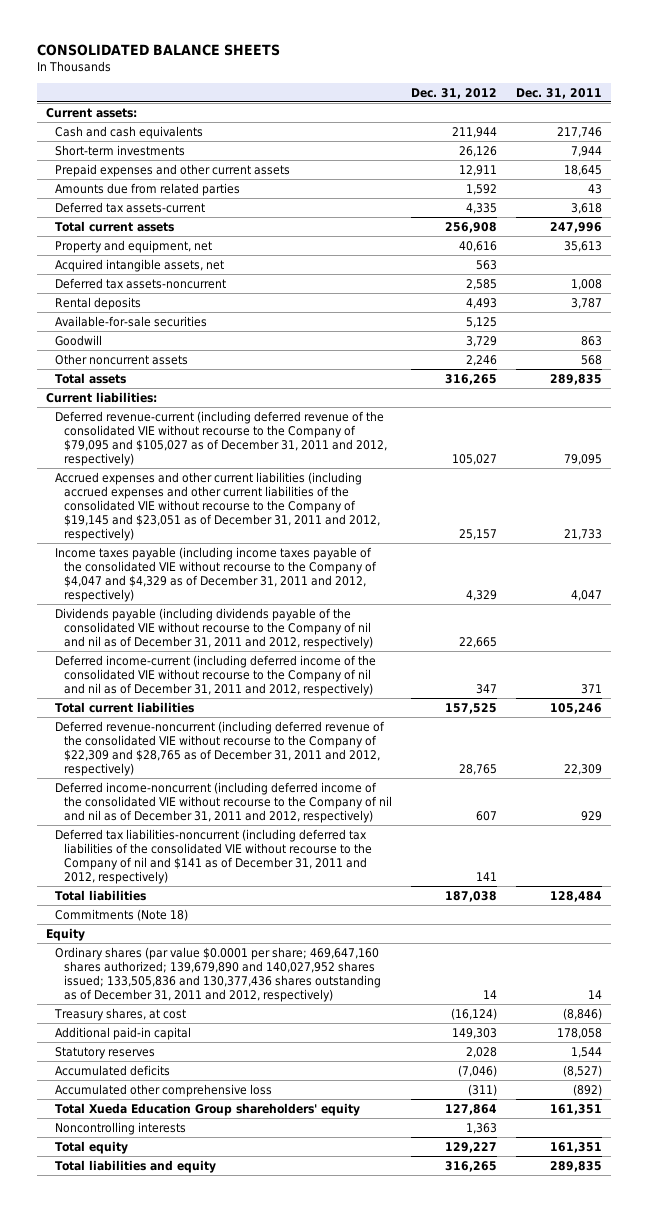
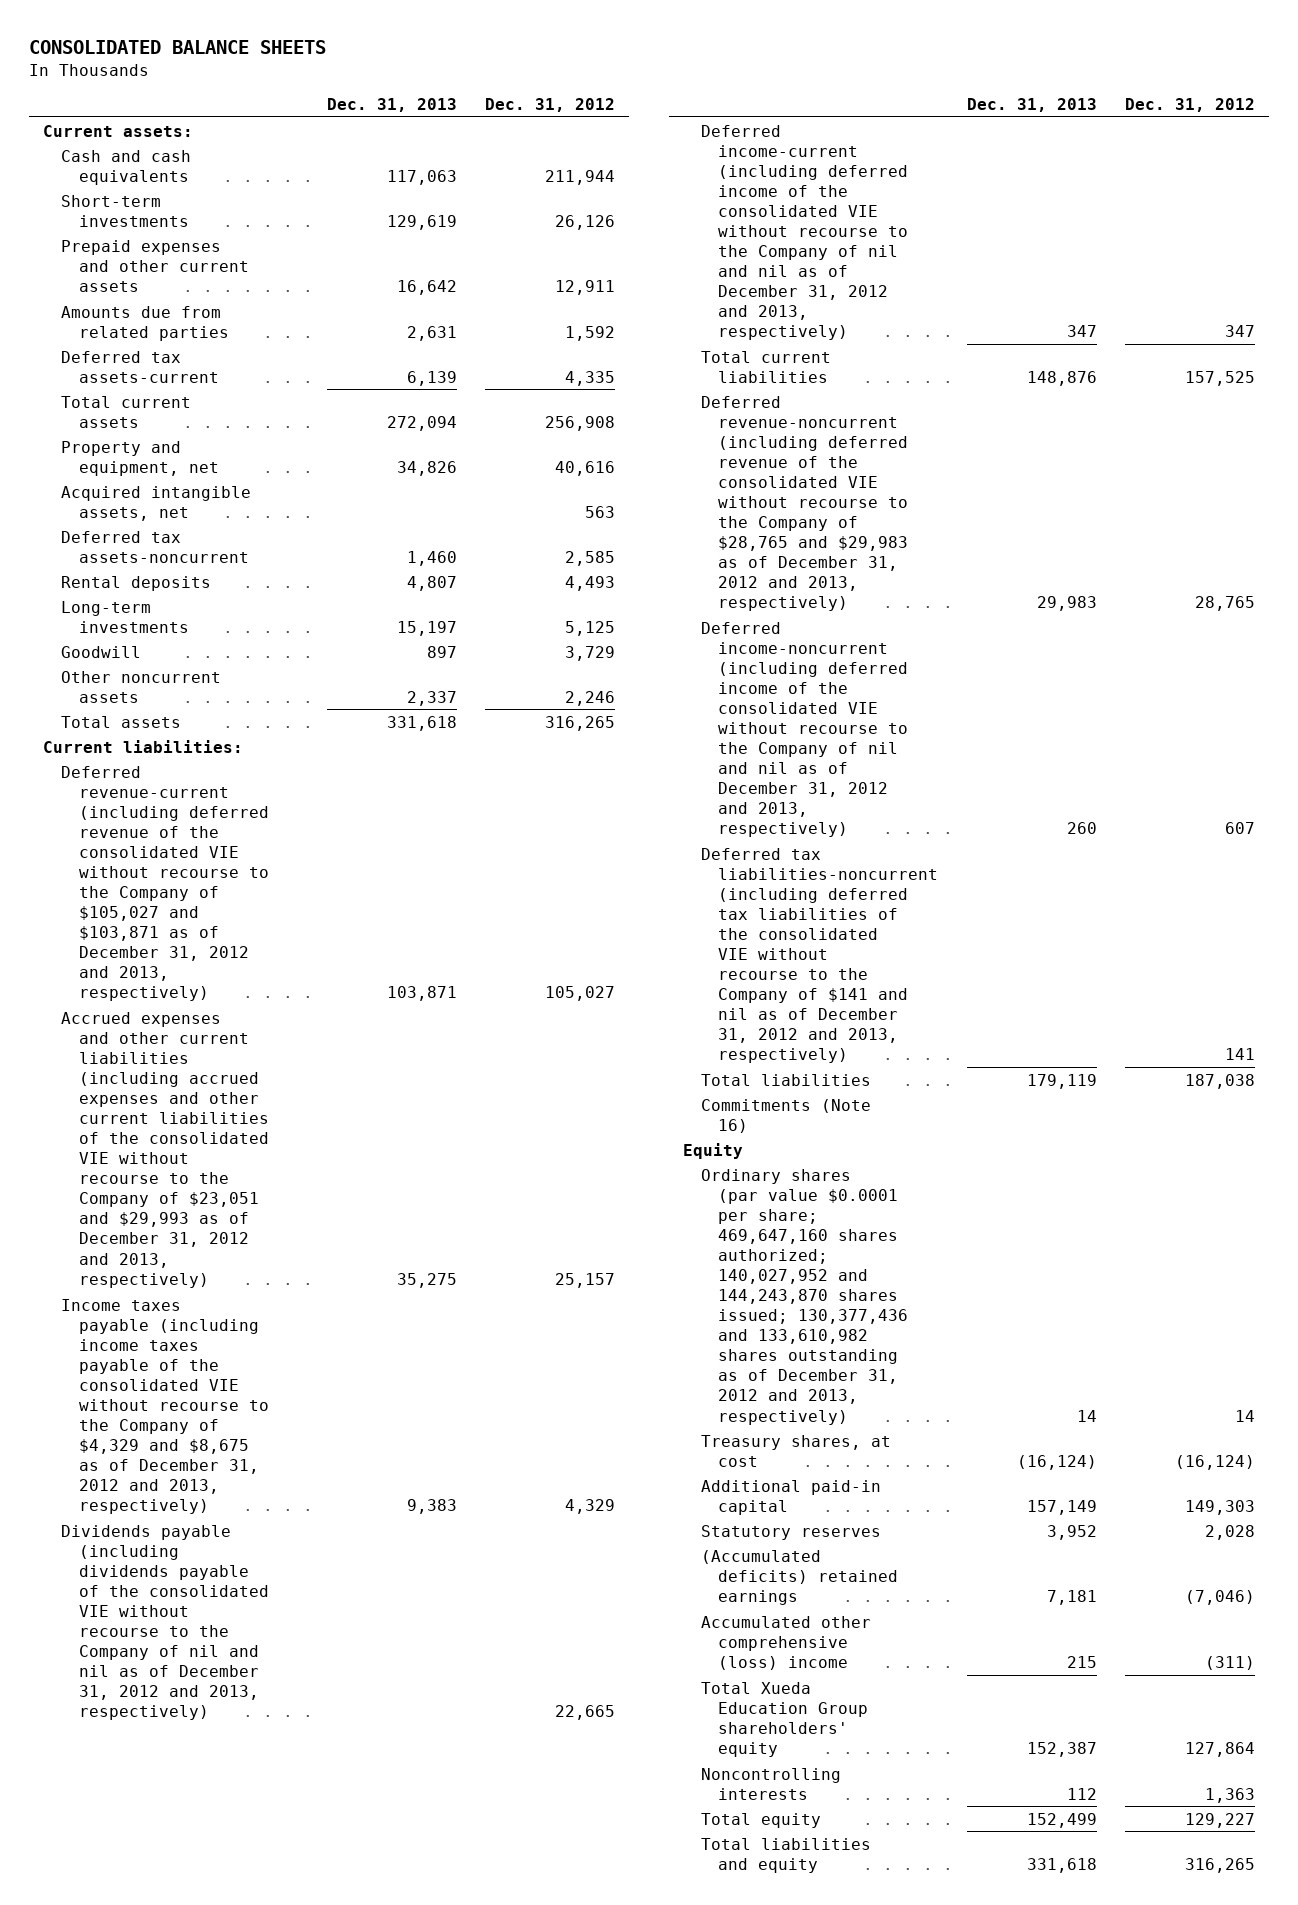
- | Dec. 31, 2012 | Dec. 31, 2011
+ | Dec. 31, 2013 | Dec. 31, 2012
- Available-for-sale securities | 5,125 |
+ Long-term investments | 15,197 | 5,125
- Deferred revenue-current (including deferred revenue of the consolidated VIE without recourse to the Company of $79,095 and $105,027 as of December 31, 2011 and 2012, respectively) | 105,027 | 79,095
- Accrued expenses and other current liabilities (including accrued expenses and other current liabilities of the consolidated VIE without recourse to the Company of $19,145 and $23,051 as of December 31, 2011 and 2012, respectively) | 25,157 | 21,733
- Income taxes payable (including income taxes payable of the consolidated VIE without recourse to the Company of $4,047 and $4,329 as of December 31, 2011 and 2012, respectively) | 4,329 | 4,047
- Dividends payable (including dividends payable of the consolidated VIE without recourse to the Company of nil and nil as of December 31, 2011 and 2012, respectively) | 22,665 |
- Deferred income-current (including deferred income of the consolidated VIE without recourse to the Company of nil and nil as of December 31, 2011 and 2012, respectively) | 347 | 371
+ Deferred revenue-current (including deferred revenue of the consolidated VIE without recourse to the Company of $105,027 and $103,871 as of December 31, 2012 and 2013, respectively) | 103,871 | 105,027
+ Accrued expenses and other current liabilities (including accrued expenses and other current liabilities of the consolidated VIE without recourse to the Company of $23,051 and $29,993 as of December 31, 2012 and 2013, respectively) | 35,275 | 25,157
+ Income taxes payable (including income taxes payable of the consolidated VIE without recourse to the Company of $4,329 and $8,675 as of December 31, 2012 and 2013, respectively) | 9,383 | 4,329
+ Dividends payable (including dividends payable of the consolidated VIE without recourse to the Company of nil and nil as of December 31, 2012 and 2013, respectively) | | 22,665
+ Deferred income-current (including deferred income of the consolidated VIE without recourse to the Company of nil and nil as of December 31, 2012 and 2013, respectively) | 347 | 347
- Deferred revenue-noncurrent (including deferred revenue of the consolidated VIE without recourse to the Company of $22,309 and $28,765 as of December 31, 2011 and 2012, respectively) | 28,765 | 22,309
- Deferred income-noncurrent (including deferred income of the consolidated VIE without recourse to the Company of nil and nil as of December 31, 2011 and 2012, respectively) | 607 | 929
- Deferred tax liabilities-noncurrent (including deferred tax liabilities of the consolidated VIE without recourse to the Company of nil and $141 as of December 31, 2011 and 2012, respectively) | 141 |
+ Deferred revenue-noncurrent (including deferred revenue of the consolidated VIE without recourse to the Company of $28,765 and $29,983 as of December 31, 2012 and 2013, respectively) | 29,983 | 28,765
+ Deferred income-noncurrent (including deferred income of the consolidated VIE without recourse to the Company of nil and nil as of December 31, 2012 and 2013, respectively) | 260 | 607
+ Deferred tax liabilities-noncurrent (including deferred tax liabilities of the consolidated VIE without recourse to the Company of $141 and nil as of December 31, 2012 and 2013, respectively) | | 141
- Commitments (Note 18)
+ Commitments (Note 16)
- Ordinary shares (par value $0.0001 per share; 469,647,160 shares authorized; 139,679,890 and 140,027,952 shares issued; 133,505,836 and 130,377,436 shares outstanding as of December 31, 2011 and 2012, respectively) | 14 | 14
+ Ordinary shares (par value $0.0001 per share; 469,647,160 shares authorized; 140,027,952 and 144,243,870 shares issued; 130,377,436 and 133,610,982 shares outstanding as of December 31, 2012 and 2013, respectively) | 14 | 14
- Accumulated deficits | (7,046) | (8,527)
- Accumulated other comprehensive loss | (311) | (892)
+ (Accumulated deficits) retained earnings | 7,181 | (7,046)
+ Accumulated other comprehensive (loss) income | 215 | (311)

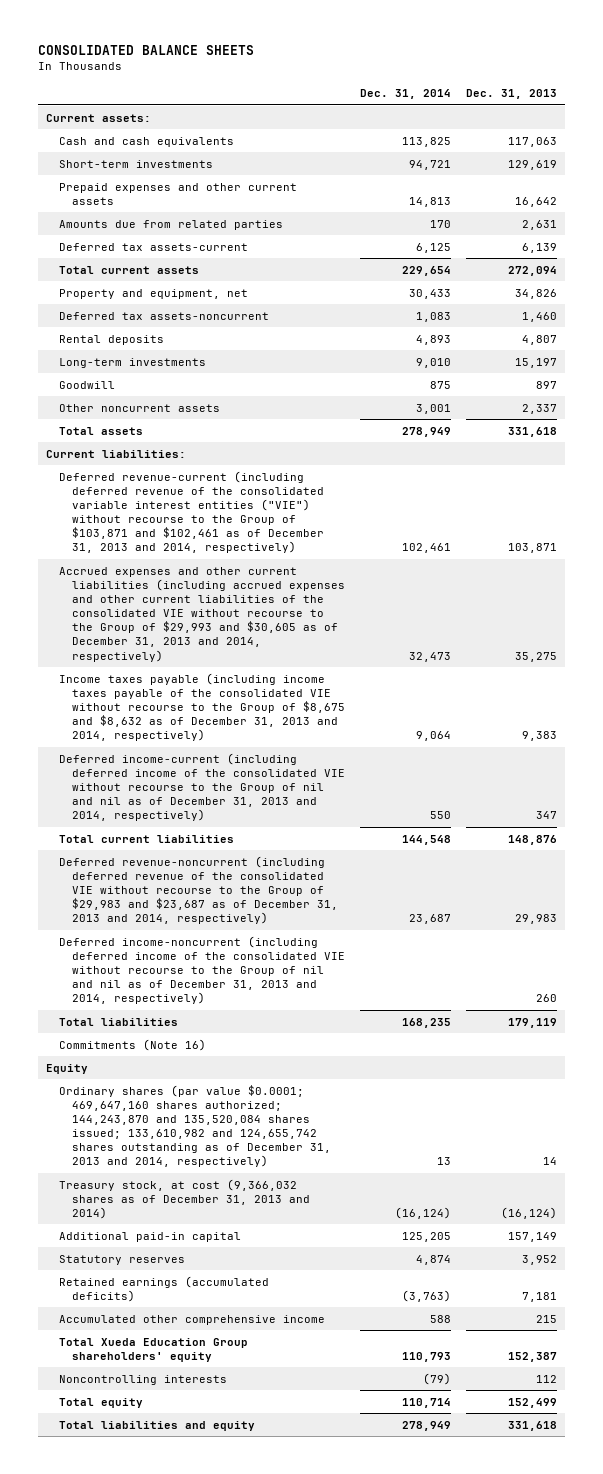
- | Dec. 31, 2013 | Dec. 31, 2012
+ | Dec. 31, 2014 | Dec. 31, 2013
- Acquired intangible assets, net | | 563
- Deferred revenue-current (including deferred revenue of the consolidated VIE without recourse to the Company of $105,027 and $103,871 as of December 31, 2012 and 2013, respectively) | 103,871 | 105,027
- Accrued expenses and other current liabilities (including accrued expenses and other current liabilities of the consolidated VIE without recourse to the Company of $23,051 and $29,993 as of December 31, 2012 and 2013, respectively) | 35,275 | 25,157
- Income taxes payable (including income taxes payable of the consolidated VIE without recourse to the Company of $4,329 and $8,675 as of December 31, 2012 and 2013, respectively) | 9,383 | 4,329
- Dividends payable (including dividends payable of the consolidated VIE without recourse to the Company of nil and nil as of December 31, 2012 and 2013, respectively) | | 22,665
- Deferred income-current (including deferred income of the consolidated VIE without recourse to the Company of nil and nil as of December 31, 2012 and 2013, respectively) | 347 | 347
+ Deferred revenue-current (including deferred revenue of the consolidated variable interest entities ("VIE") without recourse to the Group of $103,871 and $102,461 as of December 31, 2013 and 2014, respectively) | 102,461 | 103,871
+ Accrued expenses and other current liabilities (including accrued expenses and other current liabilities of the consolidated VIE without recourse to the Group of $29,993 and $30,605 as of December 31, 2013 and 2014, respectively) | 32,473 | 35,275
+ Income taxes payable (including income taxes payable of the consolidated VIE without recourse to the Group of $8,675 and $8,632 as of December 31, 2013 and 2014, respectively) | 9,064 | 9,383
+ Deferred income-current (including deferred income of the consolidated VIE without recourse to the Group of nil and nil as of December 31, 2013 and 2014, respectively) | 550 | 347
- Deferred revenue-noncurrent (including deferred revenue of the consolidated VIE without recourse to the Company of $28,765 and $29,983 as of December 31, 2012 and 2013, respectively) | 29,983 | 28,765
- Deferred income-noncurrent (including deferred income of the consolidated VIE without recourse to the Company of nil and nil as of December 31, 2012 and 2013, respectively) | 260 | 607
- Deferred tax liabilities-noncurrent (including deferred tax liabilities of the consolidated VIE without recourse to the Company of $141 and nil as of December 31, 2012 and 2013, respectively) | | 141
+ Deferred revenue-noncurrent (including deferred revenue of the consolidated VIE without recourse to the Group of $29,983 and $23,687 as of December 31, 2013 and 2014, respectively) | 23,687 | 29,983
+ Deferred income-noncurrent (including deferred income of the consolidated VIE without recourse to the Group of nil and nil as of December 31, 2013 and 2014, respectively) | | 260
- Ordinary shares (par value $0.0001 per share; 469,647,160 shares authorized; 140,027,952 and 144,243,870 shares issued; 130,377,436 and 133,610,982 shares outstanding as of December 31, 2012 and 2013, respectively) | 14 | 14
- Treasury shares, at cost | (16,124) | (16,124)
+ Ordinary shares (par value $0.0001; 469,647,160 shares authorized; 144,243,870 and 135,520,084 shares issued; 133,610,982 and 124,655,742 shares outstanding as of December 31, 2013 and 2014, respectively) | 13 | 14
+ Treasury stock, at cost (9,366,032 shares as of December 31, 2013 and 2014) | (16,124) | (16,124)
- (Accumulated deficits) retained earnings | 7,181 | (7,046)
- Accumulated other comprehensive (loss) income | 215 | (311)
+ Retained earnings (accumulated deficits) | (3,763) | 7,181
+ Accumulated other comprehensive income | 588 | 215

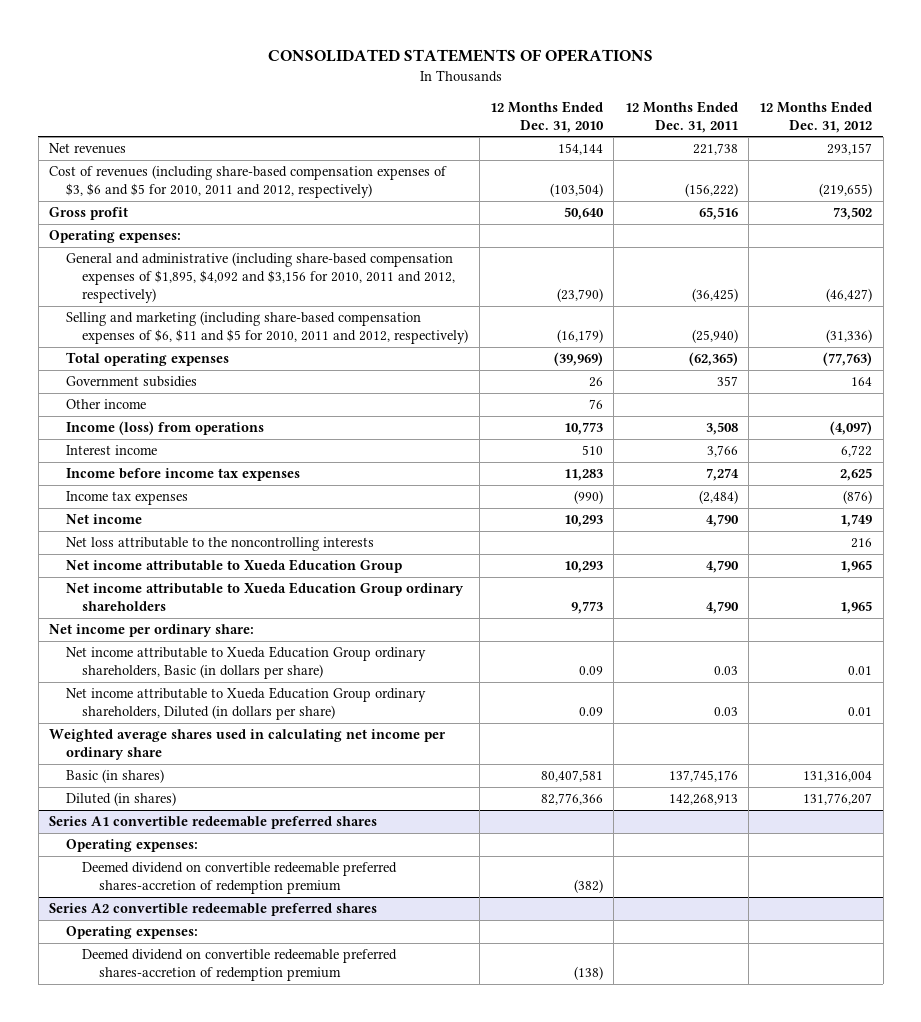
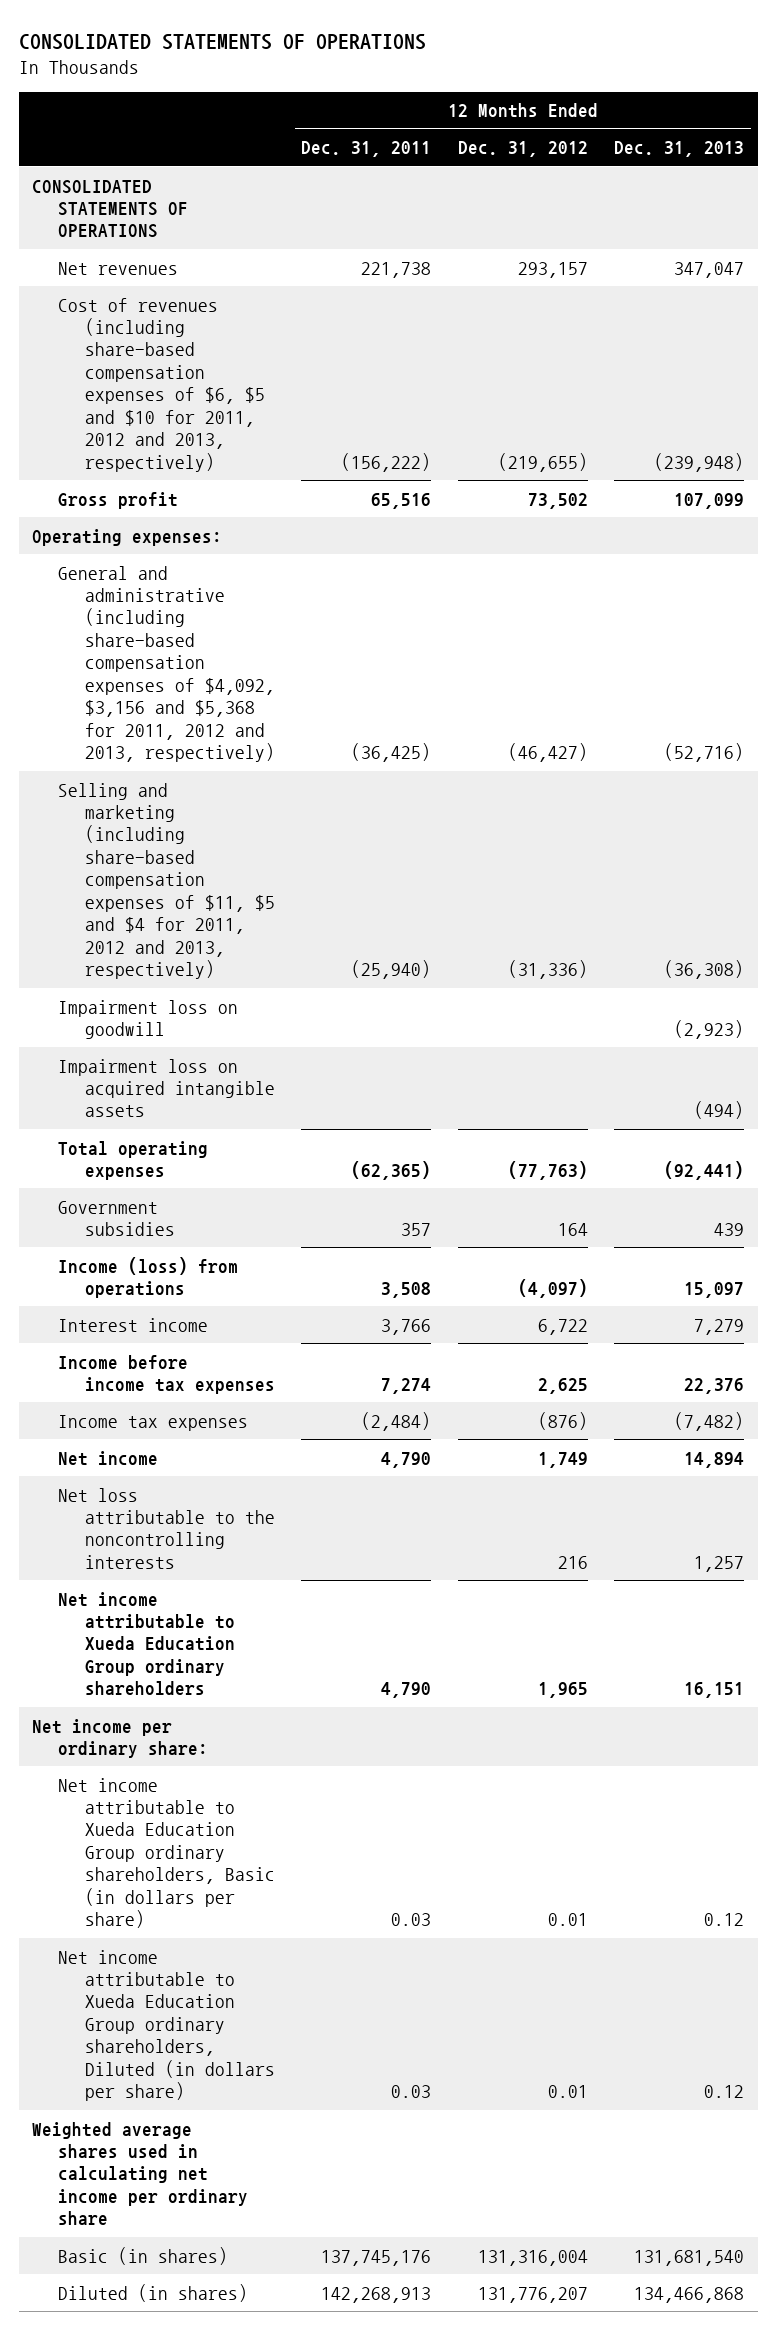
- | 12 Months Ended Dec. 31, 2010 | 12 Months Ended Dec. 31, 2011 | 12 Months Ended Dec. 31, 2012
+ | 12 Months Ended Dec. 31, 2011 | 12 Months Ended Dec. 31, 2012 | 12 Months Ended Dec. 31, 2013
+ CONSOLIDATED STATEMENTS OF OPERATIONS
- Cost of revenues (including share-based compensation expenses of $3, $6 and $5 for 2010, 2011 and 2012, respectively) | (103,504) | (156,222) | (219,655)
+ Cost of revenues (including share-based compensation expenses of $6, $5 and $10 for 2011, 2012 and 2013, respectively) | (156,222) | (219,655) | (239,948)
- General and administrative (including share-based compensation expenses of $1,895, $4,092 and $3,156 for 2010, 2011 and 2012, respectively) | (23,790) | (36,425) | (46,427)
- Selling and marketing (including share-based compensation expenses of $6, $11 and $5 for 2010, 2011 and 2012, respectively) | (16,179) | (25,940) | (31,336)
+ General and administrative (including share-based compensation expenses of $4,092, $3,156 and $5,368 for 2011, 2012 and 2013, respectively) | (36,425) | (46,427) | (52,716)
+ Selling and marketing (including share-based compensation expenses of $11, $5 and $4 for 2011, 2012 and 2013, respectively) | (25,940) | (31,336) | (36,308)
+ Impairment loss on goodwill | | | (2,923)
+ Impairment loss on acquired intangible assets | | | (494)
- Other income | 76 | |
- Net income attributable to Xueda Education Group | 10,293 | 4,790 | 1,965
- Series A1 convertible redeemable preferred shares
- Operating expenses:
- Deemed dividend on convertible redeemable preferred shares-accretion of redemption premium | (382) | |
- Series A2 convertible redeemable preferred shares
- Operating expenses:
- Deemed dividend on convertible redeemable preferred shares-accretion of redemption premium | (138) | |

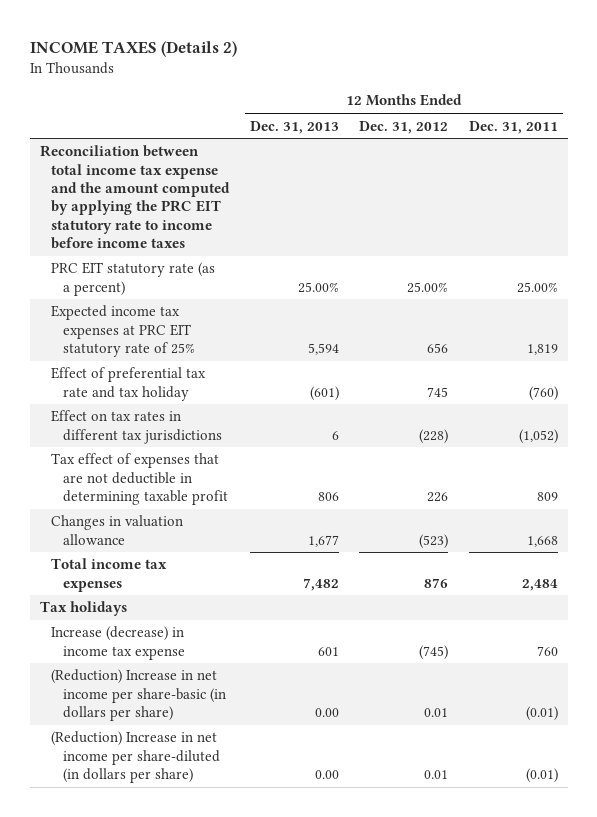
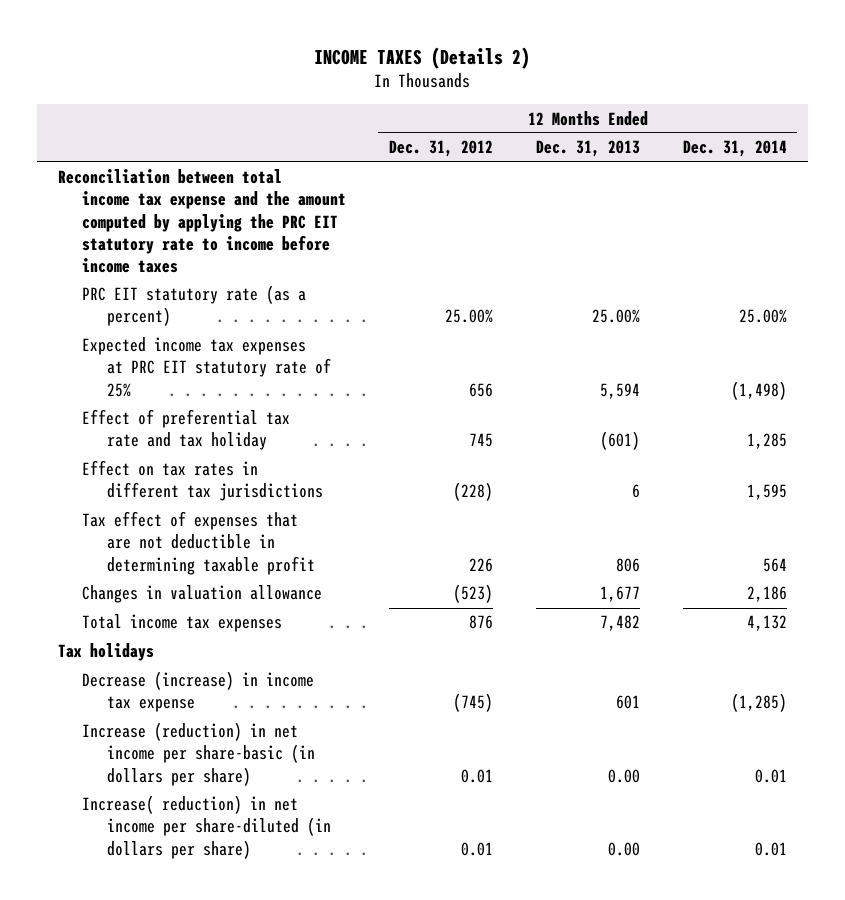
- | 12 Months Ended Dec. 31, 2013 | 12 Months Ended Dec. 31, 2012 | 12 Months Ended Dec. 31, 2011
+ | 12 Months Ended Dec. 31, 2012 | 12 Months Ended Dec. 31, 2013 | 12 Months Ended Dec. 31, 2014
- Increase (decrease) in income tax expense | 601 | (745) | 760
- (Reduction) Increase in net income per share-basic (in dollars per share) | 0.00 | 0.01 | (0.01)
- (Reduction) Increase in net income per share-diluted (in dollars per share) | 0.00 | 0.01 | (0.01)
+ Decrease (increase) in income tax expense | (745) | 601 | (1,285)
+ Increase (reduction) in net income per share-basic (in dollars per share) | 0.01 | 0.00 | 0.01
+ Increase( reduction) in net income per share-diluted (in dollars per share) | 0.01 | 0.00 | 0.01

